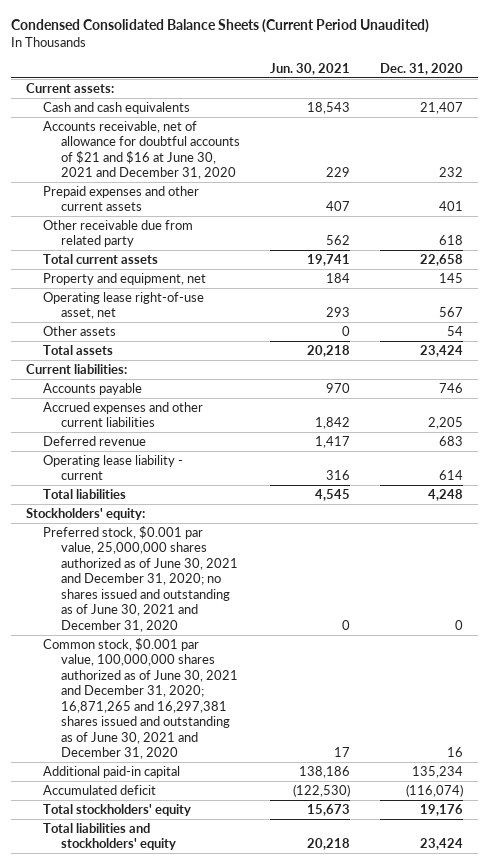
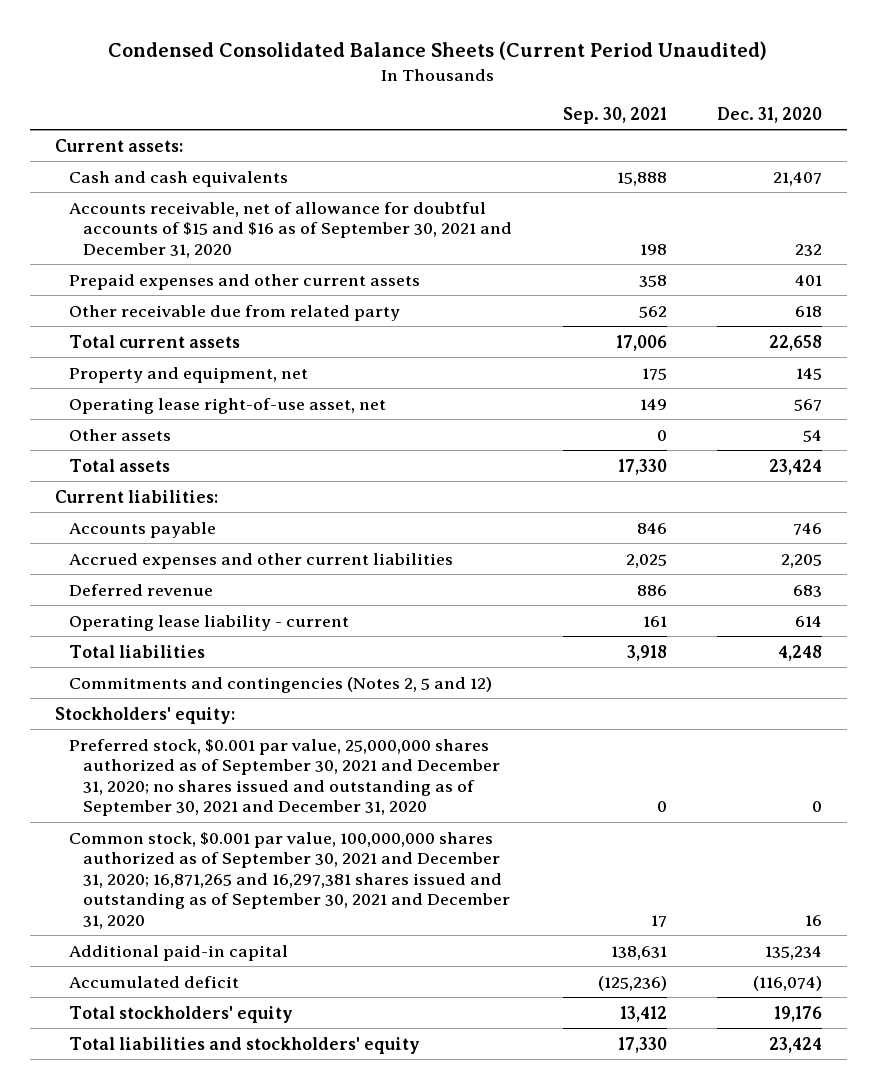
- | Jun. 30, 2021 | Dec. 31, 2020
+ | Sep. 30, 2021 | Dec. 31, 2020
- Accounts receivable, net of allowance for doubtful accounts of $21 and $16 at June 30, 2021 and December 31, 2020 | 229 | 232
+ Accounts receivable, net of allowance for doubtful accounts of $15 and $16 as of September 30, 2021 and December 31, 2020 | 198 | 232
+ Commitments and contingencies (Notes 2, 5 and 12)
- Preferred stock, $0.001 par value, 25,000,000 shares authorized as of June 30, 2021 and December 31, 2020; no shares issued and outstanding as of June 30, 2021 and December 31, 2020 | 0 | 0
- Common stock, $0.001 par value, 100,000,000 shares authorized as of June 30, 2021 and December 31, 2020; 16,871,265 and 16,297,381 shares issued and outstanding as of June 30, 2021 and December 31, 2020 | 17 | 16
+ Preferred stock, $0.001 par value, 25,000,000 shares authorized as of September 30, 2021 and December 31, 2020; no shares issued and outstanding as of September 30, 2021 and December 31, 2020 | 0 | 0
+ Common stock, $0.001 par value, 100,000,000 shares authorized as of September 30, 2021 and December 31, 2020; 16,871,265 and 16,297,381 shares issued and outstanding as of September 30, 2021 and December 31, 2020 | 17 | 16

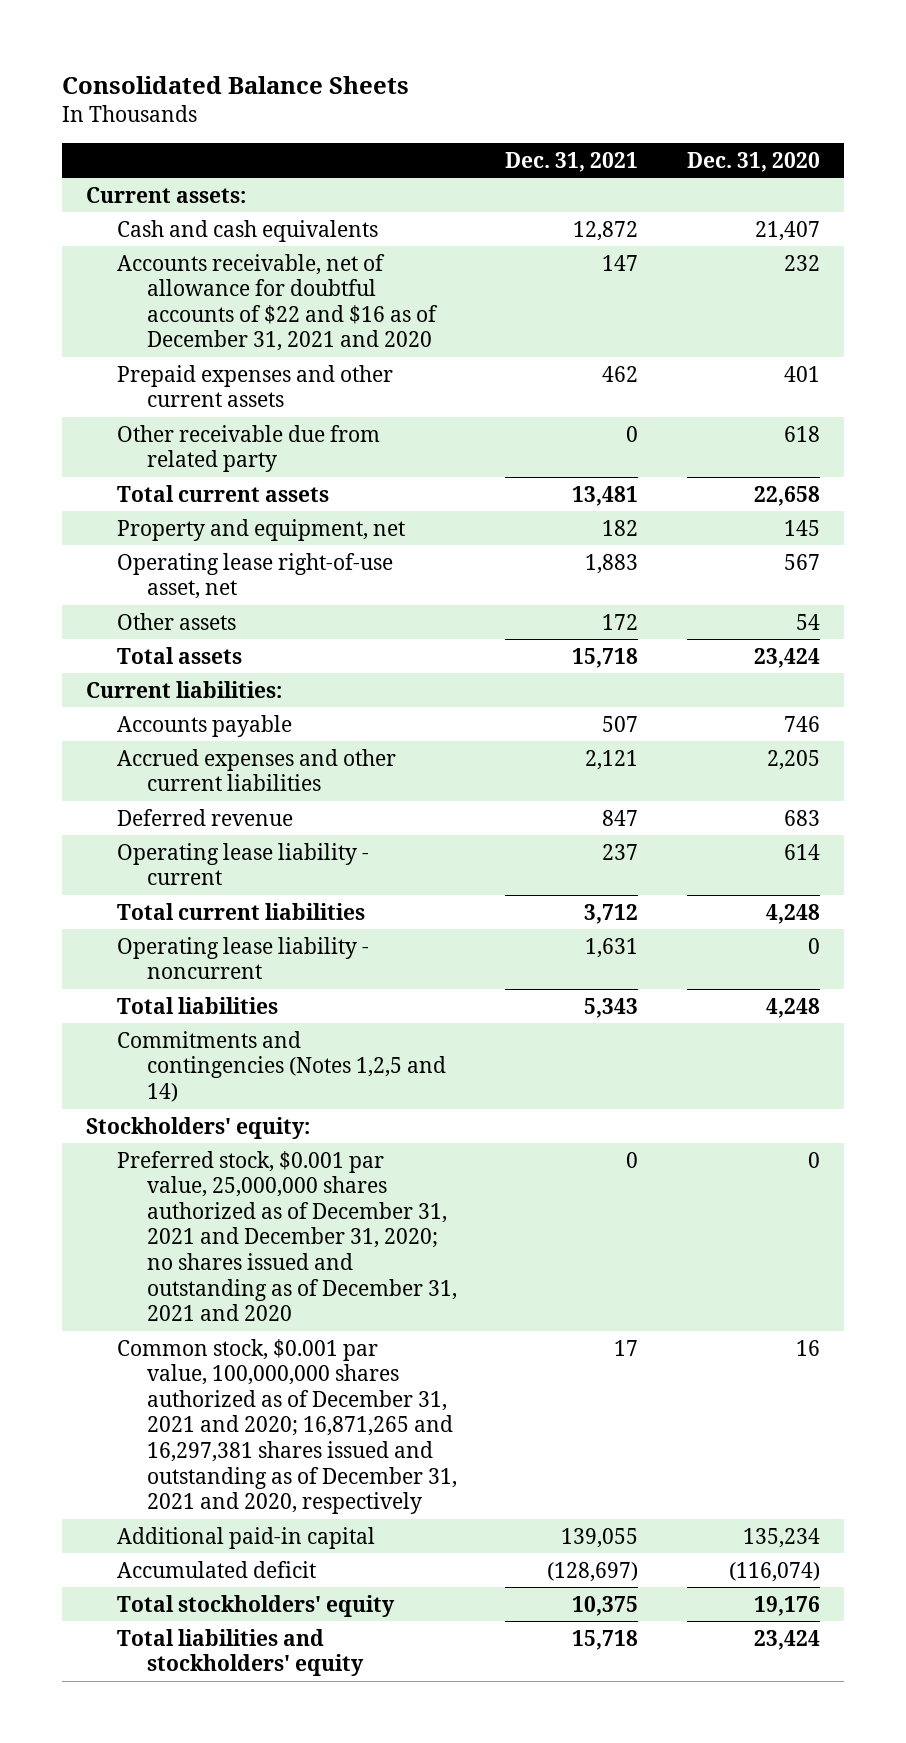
- Condensed Consolidated Balance Sheets (Current Period Unaudited)
+ Consolidated Balance Sheets
- | Sep. 30, 2021 | Dec. 31, 2020
+ | Dec. 31, 2021 | Dec. 31, 2020
- Accounts receivable, net of allowance for doubtful accounts of $15 and $16 as of September 30, 2021 and December 31, 2020 | 198 | 232
+ Accounts receivable, net of allowance for doubtful accounts of $22 and $16 as of December 31, 2021 and 2020 | 147 | 232
+ Total current liabilities | 3,712 | 4,248
+ Operating lease liability - noncurrent | 1,631 | 0
- Commitments and contingencies (Notes 2, 5 and 12)
+ Commitments and contingencies (Notes 1,2,5 and 14)
- Preferred stock, $0.001 par value, 25,000,000 shares authorized as of September 30, 2021 and December 31, 2020; no shares issued and outstanding as of September 30, 2021 and December 31, 2020 | 0 | 0
- Common stock, $0.001 par value, 100,000,000 shares authorized as of September 30, 2021 and December 31, 2020; 16,871,265 and 16,297,381 shares issued and outstanding as of September 30, 2021 and December 31, 2020 | 17 | 16
+ Preferred stock, $0.001 par value, 25,000,000 shares authorized as of December 31, 2021 and December 31, 2020; no shares issued and outstanding as of December 31, 2021 and 2020 | 0 | 0
+ Common stock, $0.001 par value, 100,000,000 shares authorized as of December 31, 2021 and 2020; 16,871,265 and 16,297,381 shares issued and outstanding as of December 31, 2021 and 2020, respectively | 17 | 16

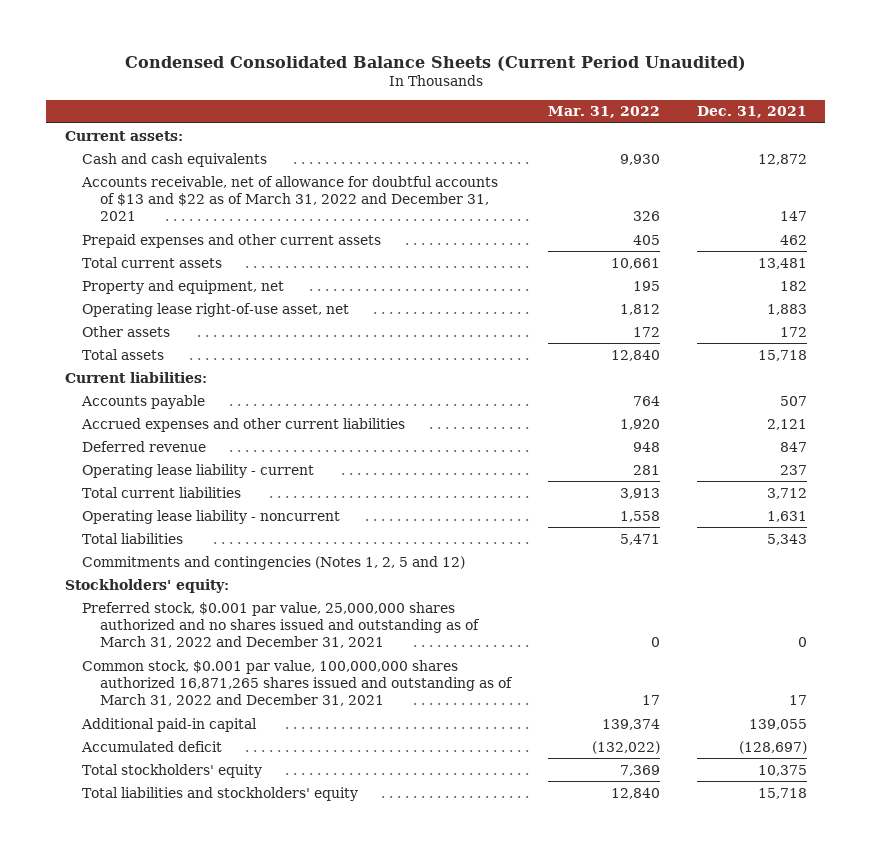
- Consolidated Balance Sheets
+ Condensed Consolidated Balance Sheets (Current Period Unaudited)
- | Dec. 31, 2021 | Dec. 31, 2020
+ | Mar. 31, 2022 | Dec. 31, 2021
- Accounts receivable, net of allowance for doubtful accounts of $22 and $16 as of December 31, 2021 and 2020 | 147 | 232
+ Accounts receivable, net of allowance for doubtful accounts of $13 and $22 as of March 31, 2022 and December 31, 2021 | 326 | 147
- Other receivable due from related party | 0 | 618
- Commitments and contingencies (Notes 1,2,5 and 14)
+ Commitments and contingencies (Notes 1, 2, 5 and 12)
- Preferred stock, $0.001 par value, 25,000,000 shares authorized as of December 31, 2021 and December 31, 2020; no shares issued and outstanding as of December 31, 2021 and 2020 | 0 | 0
- Common stock, $0.001 par value, 100,000,000 shares authorized as of December 31, 2021 and 2020; 16,871,265 and 16,297,381 shares issued and outstanding as of December 31, 2021 and 2020, respectively | 17 | 16
+ Preferred stock, $0.001 par value, 25,000,000 shares authorized and no shares issued and outstanding as of March 31, 2022 and December 31, 2021 | 0 | 0
+ Common stock, $0.001 par value, 100,000,000 shares authorized 16,871,265 shares issued and outstanding as of March 31, 2022 and December 31, 2021 | 17 | 17

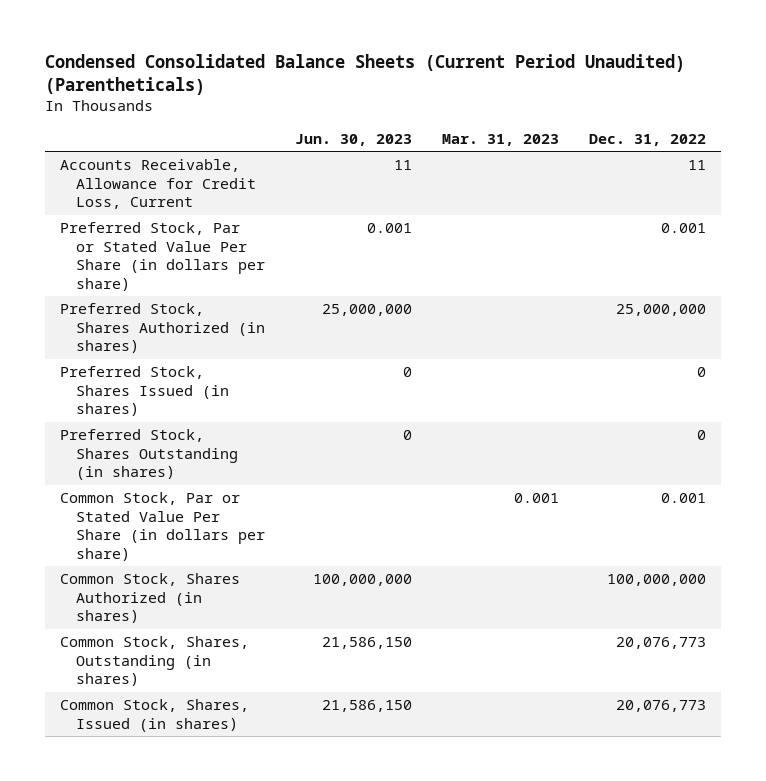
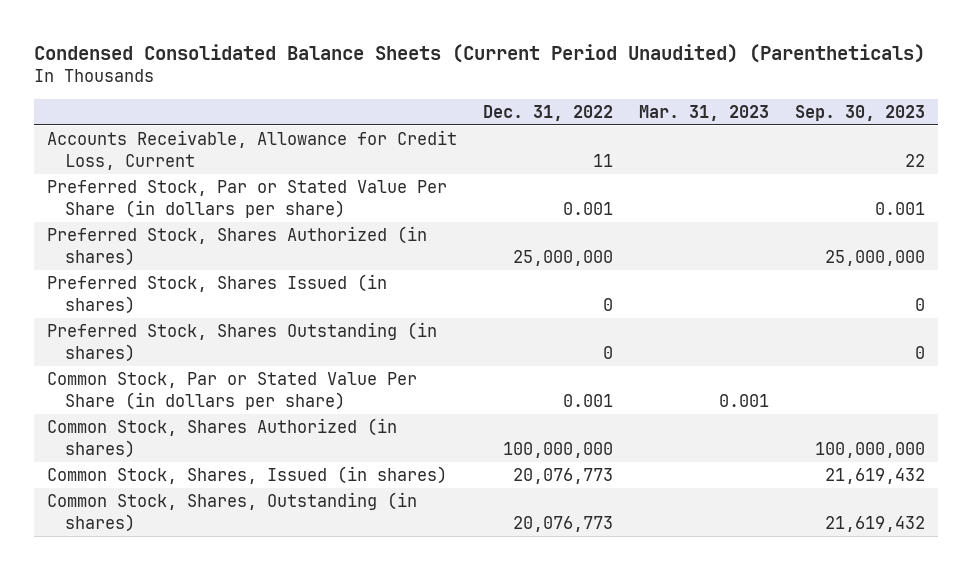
- | Jun. 30, 2023 | Mar. 31, 2023 | Dec. 31, 2022
+ | Dec. 31, 2022 | Mar. 31, 2023 | Sep. 30, 2023
moved down: Common Stock, Shares, Outstanding (in shares) | 20,076,773 | | 21,619,432

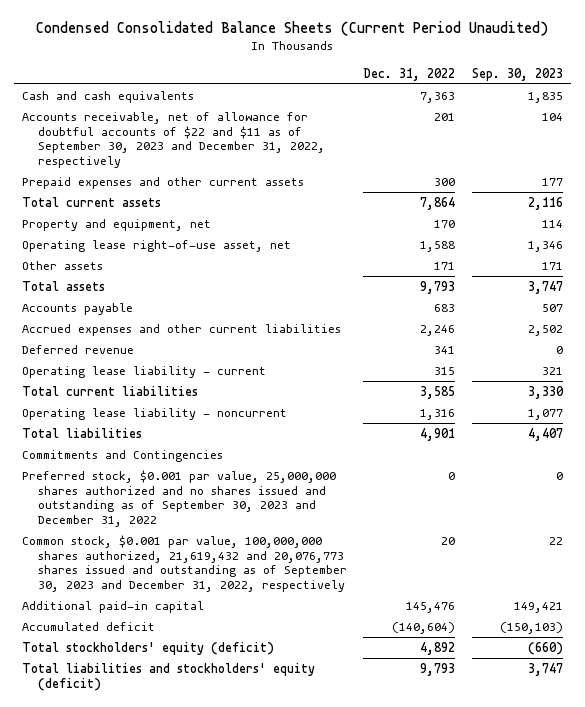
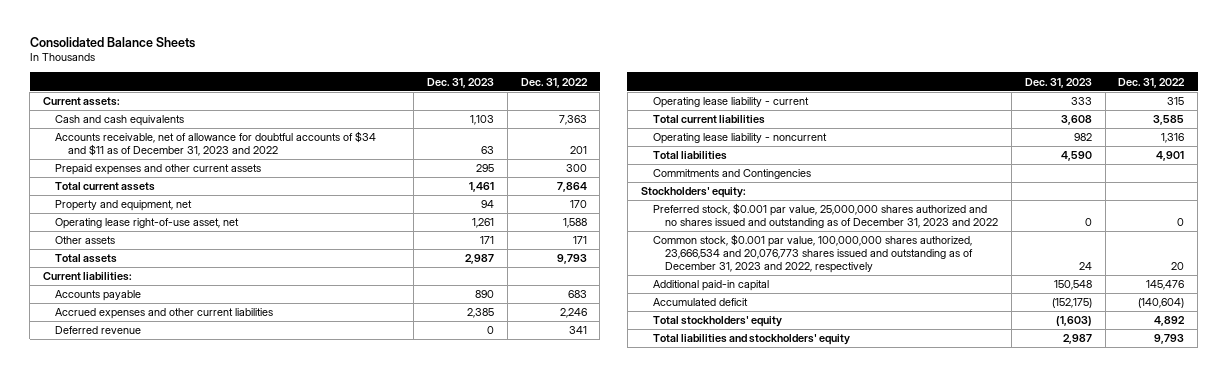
- Condensed Consolidated Balance Sheets (Current Period Unaudited)
+ Consolidated Balance Sheets
- | Dec. 31, 2022 | Sep. 30, 2023
+ | Dec. 31, 2023 | Dec. 31, 2022
+ Current assets:
- Accounts receivable, net of allowance for doubtful accounts of $22 and $11 as of September 30, 2023 and December 31, 2022, respectively | 201 | 104
+ Accounts receivable, net of allowance for doubtful accounts of $34 and $11 as of December 31, 2023 and 2022 | 63 | 201
+ Current liabilities:
- Preferred stock, $0.001 par value, 25,000,000 shares authorized and no shares issued and outstanding as of September 30, 2023 and December 31, 2022 | 0 | 0
- Common stock, $0.001 par value, 100,000,000 shares authorized, 21,619,432 and 20,076,773 shares issued and outstanding as of September 30, 2023 and December 31, 2022, respectively | 20 | 22
+ Stockholders' equity:
+ Preferred stock, $0.001 par value, 25,000,000 shares authorized and no shares issued and outstanding as of December 31, 2023 and 2022 | 0 | 0
+ Common stock, $0.001 par value, 100,000,000 shares authorized, 23,666,534 and 20,076,773 shares issued and outstanding as of December 31, 2023 and 2022, respectively | 24 | 20
- Total stockholders' equity (deficit) | 4,892 | (660)
- Total liabilities and stockholders' equity (deficit) | 9,793 | 3,747
+ Total stockholders' equity | (1,603) | 4,892
+ Total liabilities and stockholders' equity | 2,987 | 9,793

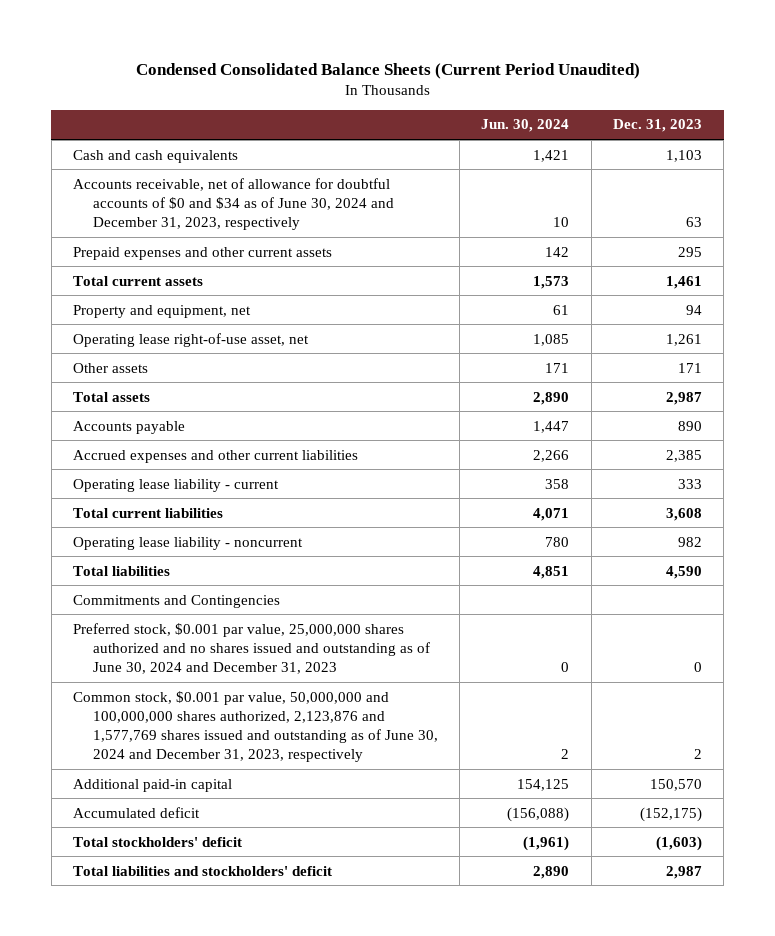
- Consolidated Balance Sheets
+ Condensed Consolidated Balance Sheets (Current Period Unaudited)
- | Dec. 31, 2023 | Dec. 31, 2022
+ | Jun. 30, 2024 | Dec. 31, 2023
- Current assets:
- Accounts receivable, net of allowance for doubtful accounts of $34 and $11 as of December 31, 2023 and 2022 | 63 | 201
+ Accounts receivable, net of allowance for doubtful accounts of $0 and $34 as of June 30, 2024 and December 31, 2023, respectively | 10 | 63
- Current liabilities:
- Deferred revenue | 0 | 341
- Stockholders' equity:
- Preferred stock, $0.001 par value, 25,000,000 shares authorized and no shares issued and outstanding as of December 31, 2023 and 2022 | 0 | 0
- Common stock, $0.001 par value, 100,000,000 shares authorized, 23,666,534 and 20,076,773 shares issued and outstanding as of December 31, 2023 and 2022, respectively | 24 | 20
- Additional paid-in capital | 150,548 | 145,476
+ Preferred stock, $0.001 par value, 25,000,000 shares authorized and no shares issued and outstanding as of June 30, 2024 and December 31, 2023 | 0 | 0
+ Common stock, $0.001 par value, 50,000,000 and 100,000,000 shares authorized, 2,123,876 and 1,577,769 shares issued and outstanding as of June 30, 2024 and December 31, 2023, respectively | 2 | 2
+ Additional paid-in capital | 154,125 | 150,570
- Total stockholders' equity | (1,603) | 4,892
- Total liabilities and stockholders' equity | 2,987 | 9,793
+ Total stockholders' deficit | (1,961) | (1,603)
+ Total liabilities and stockholders' deficit | 2,890 | 2,987

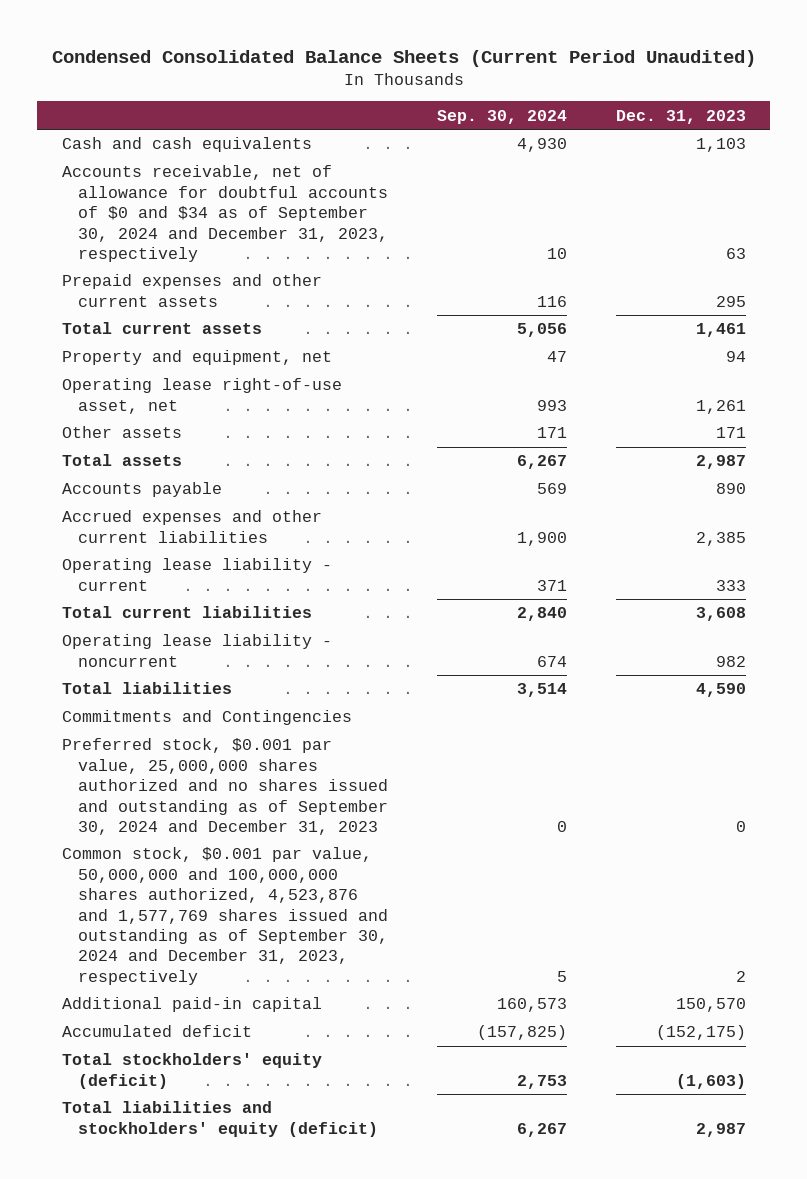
- | Jun. 30, 2024 | Dec. 31, 2023
+ | Sep. 30, 2024 | Dec. 31, 2023
- Accounts receivable, net of allowance for doubtful accounts of $0 and $34 as of June 30, 2024 and December 31, 2023, respectively | 10 | 63
+ Accounts receivable, net of allowance for doubtful accounts of $0 and $34 as of September 30, 2024 and December 31, 2023, respectively | 10 | 63
- Preferred stock, $0.001 par value, 25,000,000 shares authorized and no shares issued and outstanding as of June 30, 2024 and December 31, 2023 | 0 | 0
- Common stock, $0.001 par value, 50,000,000 and 100,000,000 shares authorized, 2,123,876 and 1,577,769 shares issued and outstanding as of June 30, 2024 and December 31, 2023, respectively | 2 | 2
+ Preferred stock, $0.001 par value, 25,000,000 shares authorized and no shares issued and outstanding as of September 30, 2024 and December 31, 2023 | 0 | 0
+ Common stock, $0.001 par value, 50,000,000 and 100,000,000 shares authorized, 4,523,876 and 1,577,769 shares issued and outstanding as of September 30, 2024 and December 31, 2023, respectively | 5 | 2
- Total stockholders' deficit | (1,961) | (1,603)
- Total liabilities and stockholders' deficit | 2,890 | 2,987
+ Total stockholders' equity (deficit) | 2,753 | (1,603)
+ Total liabilities and stockholders' equity (deficit) | 6,267 | 2,987

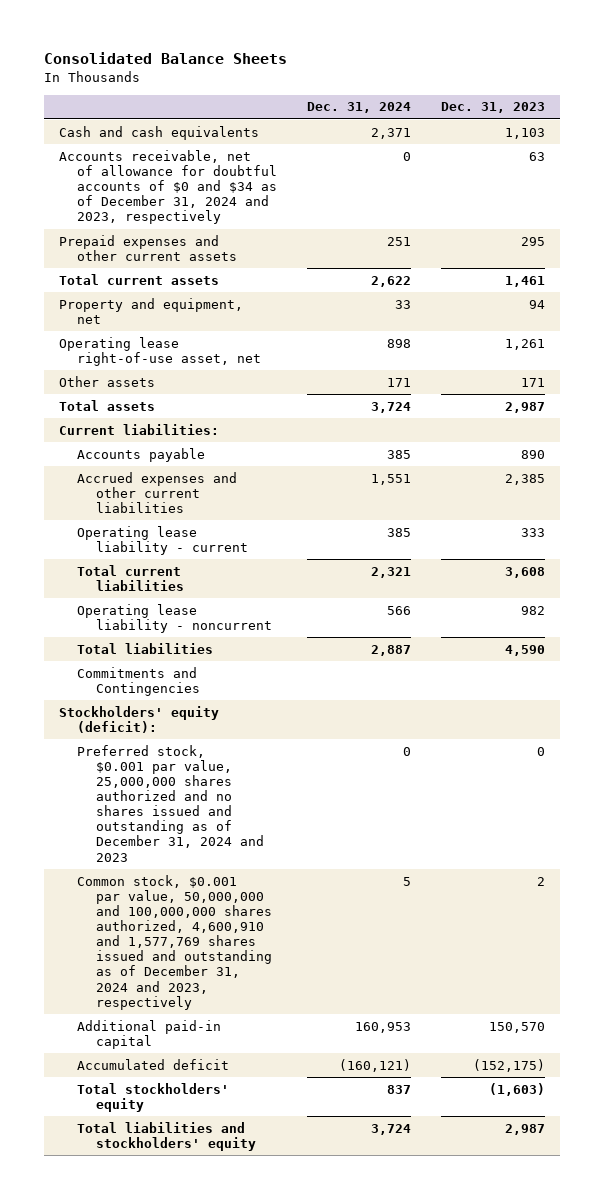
- Condensed Consolidated Balance Sheets (Current Period Unaudited)
+ Consolidated Balance Sheets
- | Sep. 30, 2024 | Dec. 31, 2023
+ | Dec. 31, 2024 | Dec. 31, 2023
- Accounts receivable, net of allowance for doubtful accounts of $0 and $34 as of September 30, 2024 and December 31, 2023, respectively | 10 | 63
+ Accounts receivable, net of allowance for doubtful accounts of $0 and $34 as of December 31, 2024 and 2023, respectively | 0 | 63
+ Current liabilities:
- Preferred stock, $0.001 par value, 25,000,000 shares authorized and no shares issued and outstanding as of September 30, 2024 and December 31, 2023 | 0 | 0
- Common stock, $0.001 par value, 50,000,000 and 100,000,000 shares authorized, 4,523,876 and 1,577,769 shares issued and outstanding as of September 30, 2024 and December 31, 2023, respectively | 5 | 2
+ Stockholders' equity (deficit):
+ Preferred stock, $0.001 par value, 25,000,000 shares authorized and no shares issued and outstanding as of December 31, 2024 and 2023 | 0 | 0
+ Common stock, $0.001 par value, 50,000,000 and 100,000,000 shares authorized, 4,600,910 and 1,577,769 shares issued and outstanding as of December 31, 2024 and 2023, respectively | 5 | 2
- Total stockholders' equity (deficit) | 2,753 | (1,603)
- Total liabilities and stockholders' equity (deficit) | 6,267 | 2,987
+ Total stockholders' equity | 837 | (1,603)
+ Total liabilities and stockholders' equity | 3,724 | 2,987

